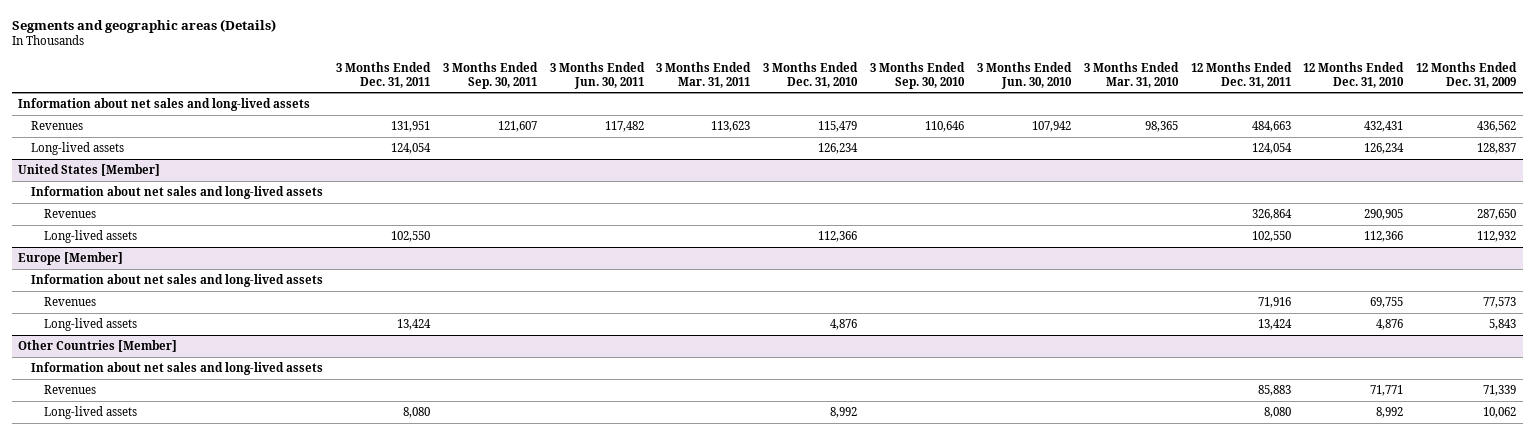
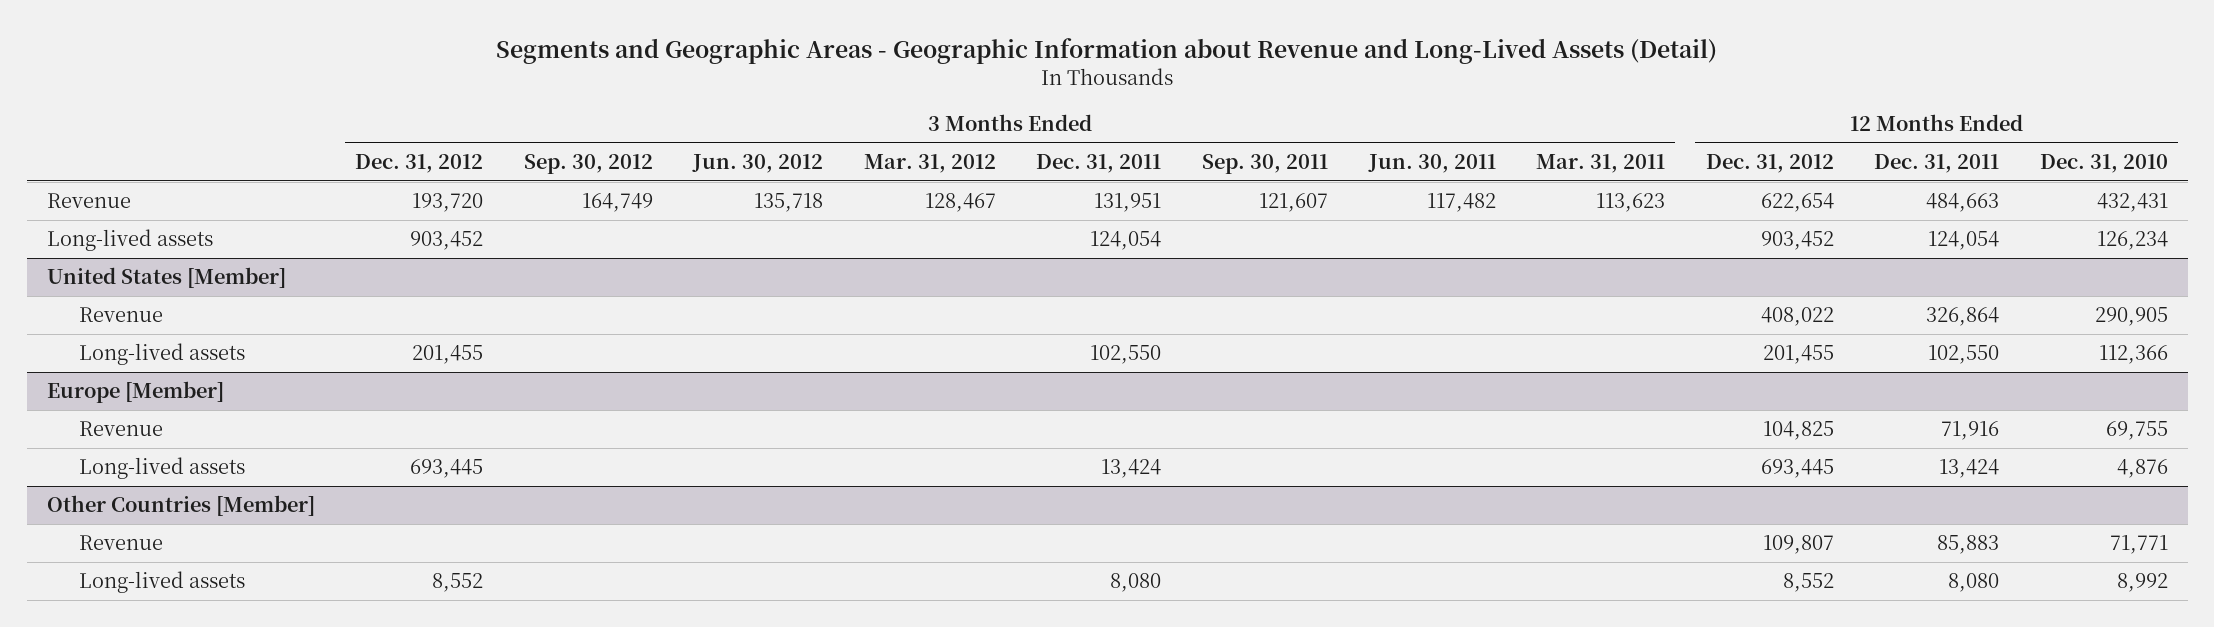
- Segments and geographic areas (Details)
+ Segments and Geographic Areas - Geographic Information about Revenue and Long-Lived Assets (Detail)
- | 3 Months Ended Dec. 31, 2011 | 3 Months Ended Sep. 30, 2011 | 3 Months Ended Jun. 30, 2011 | 3 Months Ended Mar. 31, 2011 | 3 Months Ended Dec. 31, 2010 | 3 Months Ended Sep. 30, 2010 | 3 Months Ended Jun. 30, 2010 | 3 Months Ended Mar. 31, 2010 | 12 Months Ended Dec. 31, 2011 | 12 Months Ended Dec. 31, 2010 | 12 Months Ended Dec. 31, 2009
+ | 3 Months Ended Dec. 31, 2012 | 3 Months Ended Sep. 30, 2012 | 3 Months Ended Jun. 30, 2012 | 3 Months Ended Mar. 31, 2012 | 3 Months Ended Dec. 31, 2011 | 3 Months Ended Sep. 30, 2011 | 3 Months Ended Jun. 30, 2011 | 3 Months Ended Mar. 31, 2011 | 12 Months Ended Dec. 31, 2012 | 12 Months Ended Dec. 31, 2011 | 12 Months Ended Dec. 31, 2010
- Information about net sales and long-lived assets
- Revenues | 131,951 | 121,607 | 117,482 | 113,623 | 115,479 | 110,646 | 107,942 | 98,365 | 484,663 | 432,431 | 436,562
+ Revenue | 193,720 | 164,749 | 135,718 | 128,467 | 131,951 | 121,607 | 117,482 | 113,623 | 622,654 | 484,663 | 432,431
@ United States [Member]
- Information about net sales and long-lived assets
- Revenues | | | | | | | | | 326,864 | 290,905 | 287,650
+ Revenue | | | | | | | | | 408,022 | 326,864 | 290,905
@ Europe [Member]
- Information about net sales and long-lived assets
- Revenues | | | | | | | | | 71,916 | 69,755 | 77,573
+ Revenue | | | | | | | | | 104,825 | 71,916 | 69,755
@ Other Countries [Member]
- Information about net sales and long-lived assets
- Revenues | | | | | | | | | 85,883 | 71,771 | 71,339
+ Revenue | | | | | | | | | 109,807 | 85,883 | 71,771

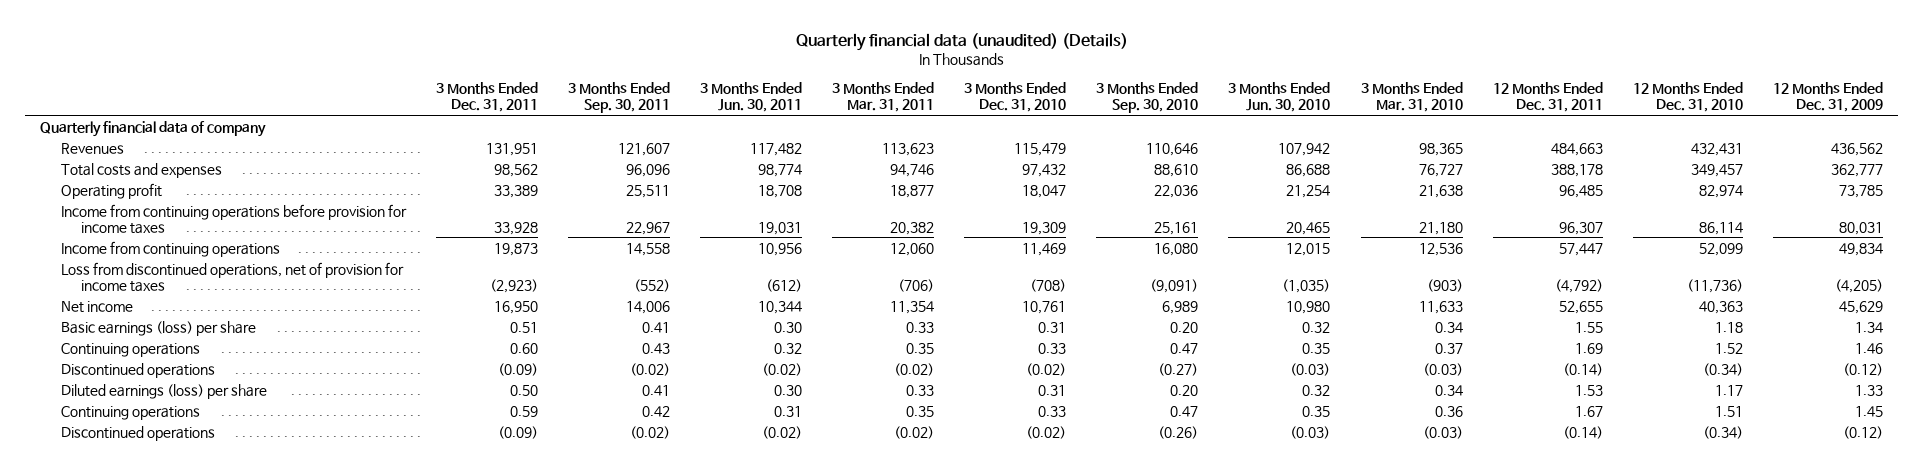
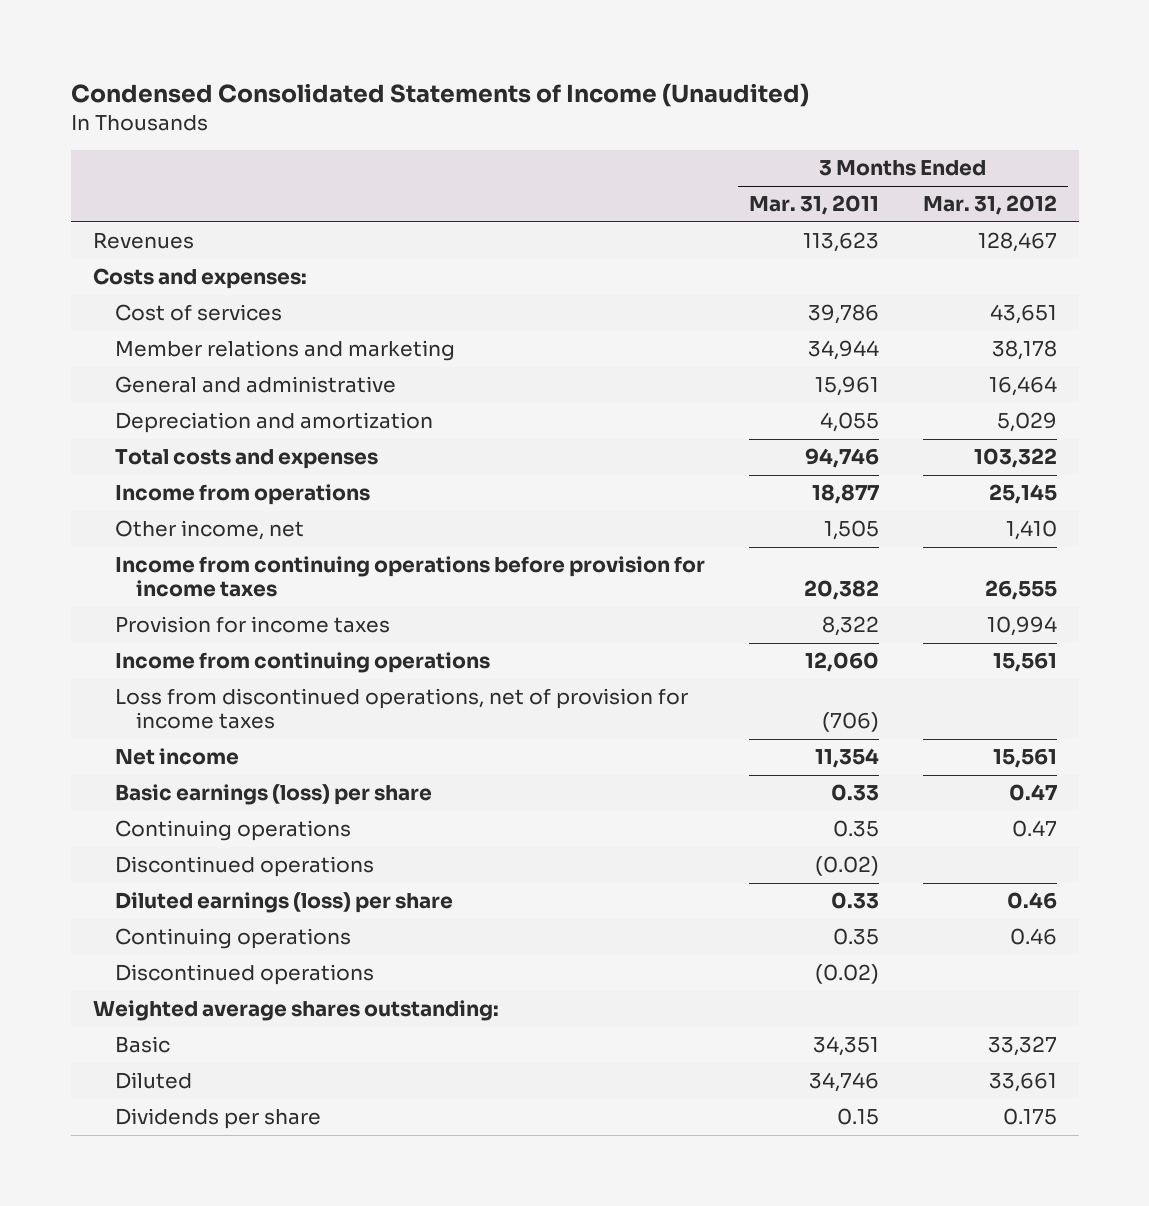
- Quarterly financial data (unaudited) (Details)
+ Condensed Consolidated Statements of Income (Unaudited)
- | 3 Months Ended Dec. 31, 2011 | 3 Months Ended Sep. 30, 2011 | 3 Months Ended Jun. 30, 2011 | 3 Months Ended Mar. 31, 2011 | 3 Months Ended Dec. 31, 2010 | 3 Months Ended Sep. 30, 2010 | 3 Months Ended Jun. 30, 2010 | 3 Months Ended Mar. 31, 2010 | 12 Months Ended Dec. 31, 2011 | 12 Months Ended Dec. 31, 2010 | 12 Months Ended Dec. 31, 2009
+ | 3 Months Ended Mar. 31, 2011 | 3 Months Ended Mar. 31, 2012
- Quarterly financial data of company
+ Costs and expenses:
+ Cost of services | 39,786 | 43,651
+ Member relations and marketing | 34,944 | 38,178
+ General and administrative | 15,961 | 16,464
+ Depreciation and amortization | 4,055 | 5,029
- Operating profit | 33,389 | 25,511 | 18,708 | 18,877 | 18,047 | 22,036 | 21,254 | 21,638 | 96,485 | 82,974 | 73,785
+ Income from operations | 18,877 | 25,145
+ Other income, net | 1,505 | 1,410
+ Provision for income taxes | 8,322 | 10,994
+ Weighted average shares outstanding:
+ Basic | 34,351 | 33,327
+ Diluted | 34,746 | 33,661
+ Dividends per share | 0.15 | 0.175

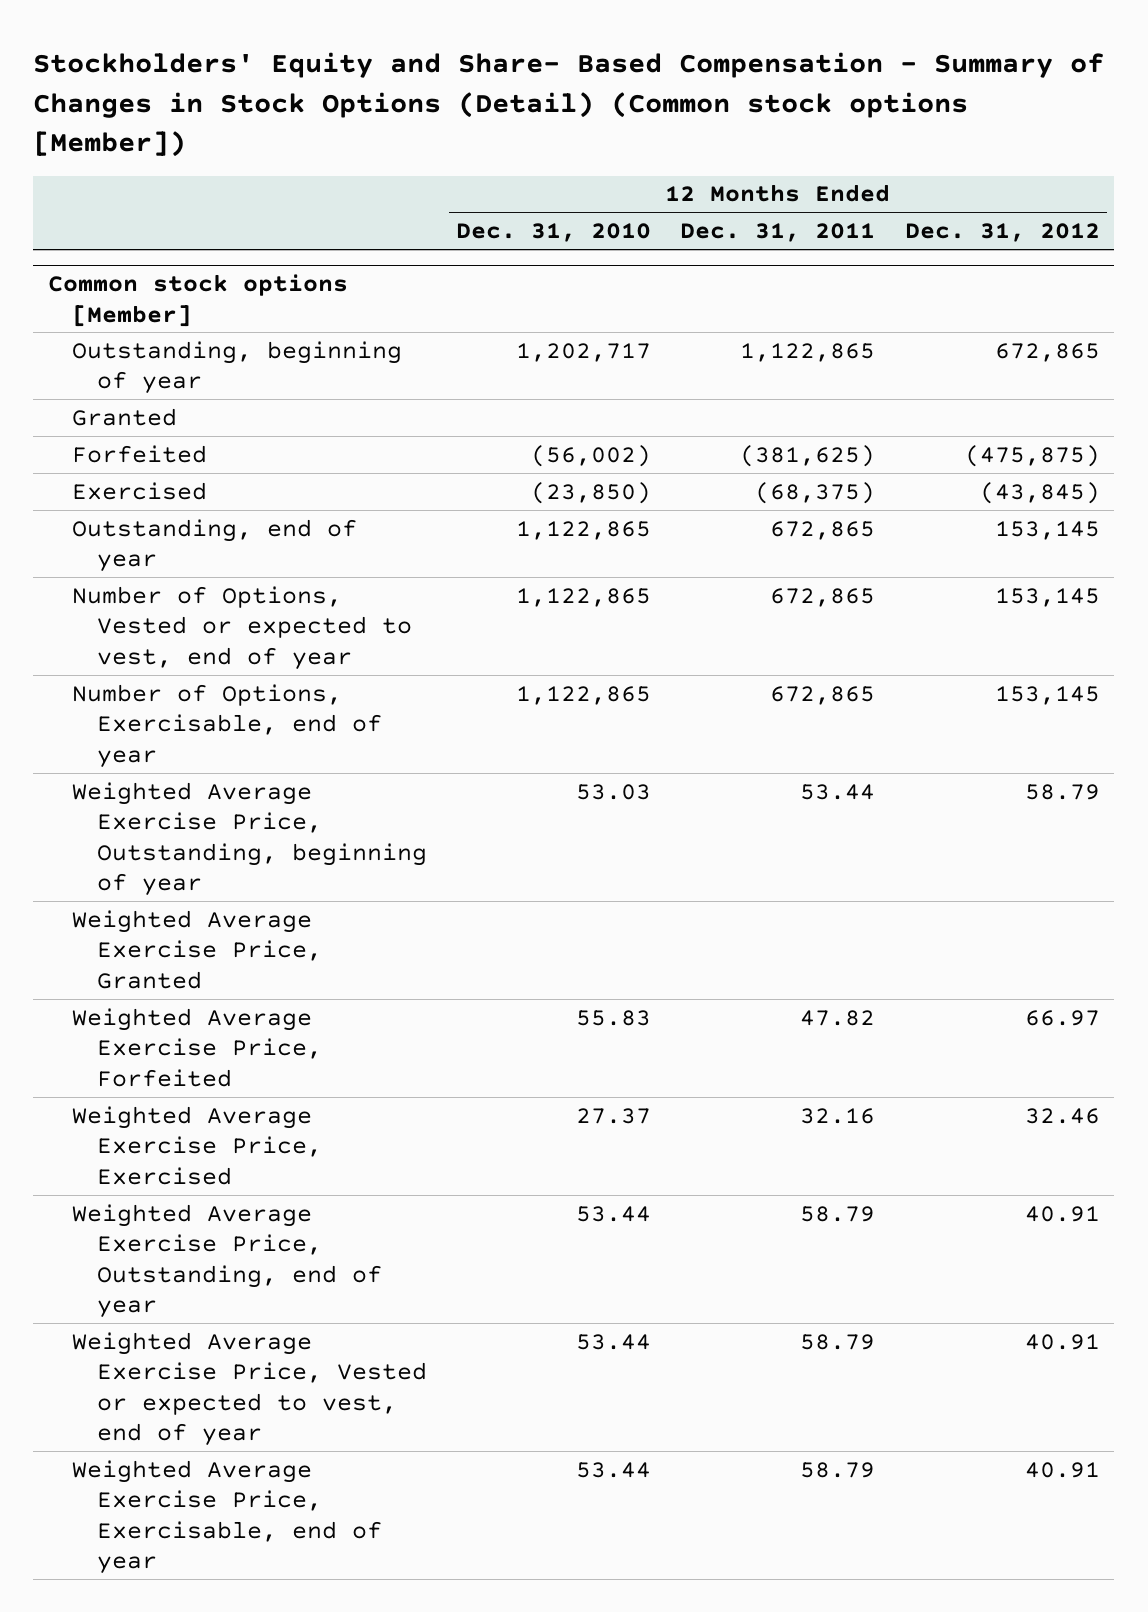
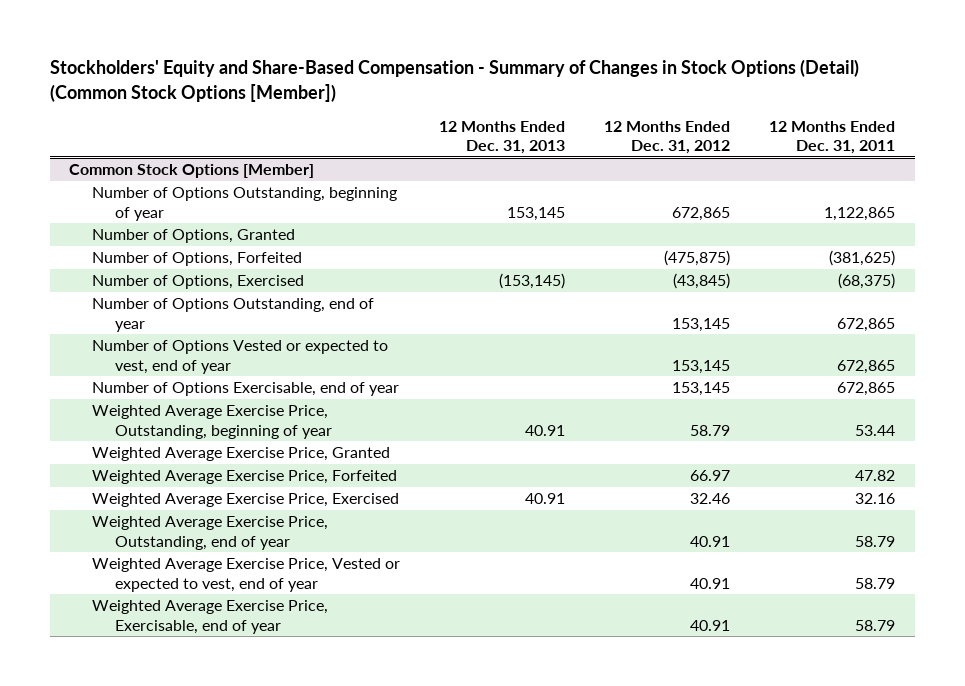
- Stockholders' Equity and Share- Based Compensation - Summary of Changes in Stock Options (Detail) (Common stock options [Member])
+ Stockholders' Equity and Share-Based Compensation - Summary of Changes in Stock Options (Detail) (Common Stock Options [Member])
- | 12 Months Ended Dec. 31, 2010 | 12 Months Ended Dec. 31, 2011 | 12 Months Ended Dec. 31, 2012
+ | 12 Months Ended Dec. 31, 2013 | 12 Months Ended Dec. 31, 2012 | 12 Months Ended Dec. 31, 2011
- Common stock options [Member]
- Outstanding, beginning of year | 1,202,717 | 1,122,865 | 672,865
- Granted
- Forfeited | (56,002) | (381,625) | (475,875)
- Exercised | (23,850) | (68,375) | (43,845)
- Outstanding, end of year | 1,122,865 | 672,865 | 153,145
- Number of Options, Vested or expected to vest, end of year | 1,122,865 | 672,865 | 153,145
- Number of Options, Exercisable, end of year | 1,122,865 | 672,865 | 153,145
+ Common Stock Options [Member]
+ Number of Options Outstanding, beginning of year | 153,145 | 672,865 | 1,122,865
+ Number of Options, Granted
+ Number of Options, Forfeited | | (475,875) | (381,625)
+ Number of Options, Exercised | (153,145) | (43,845) | (68,375)
+ Number of Options Outstanding, end of year | | 153,145 | 672,865
+ Number of Options Vested or expected to vest, end of year | | 153,145 | 672,865
+ Number of Options Exercisable, end of year | | 153,145 | 672,865

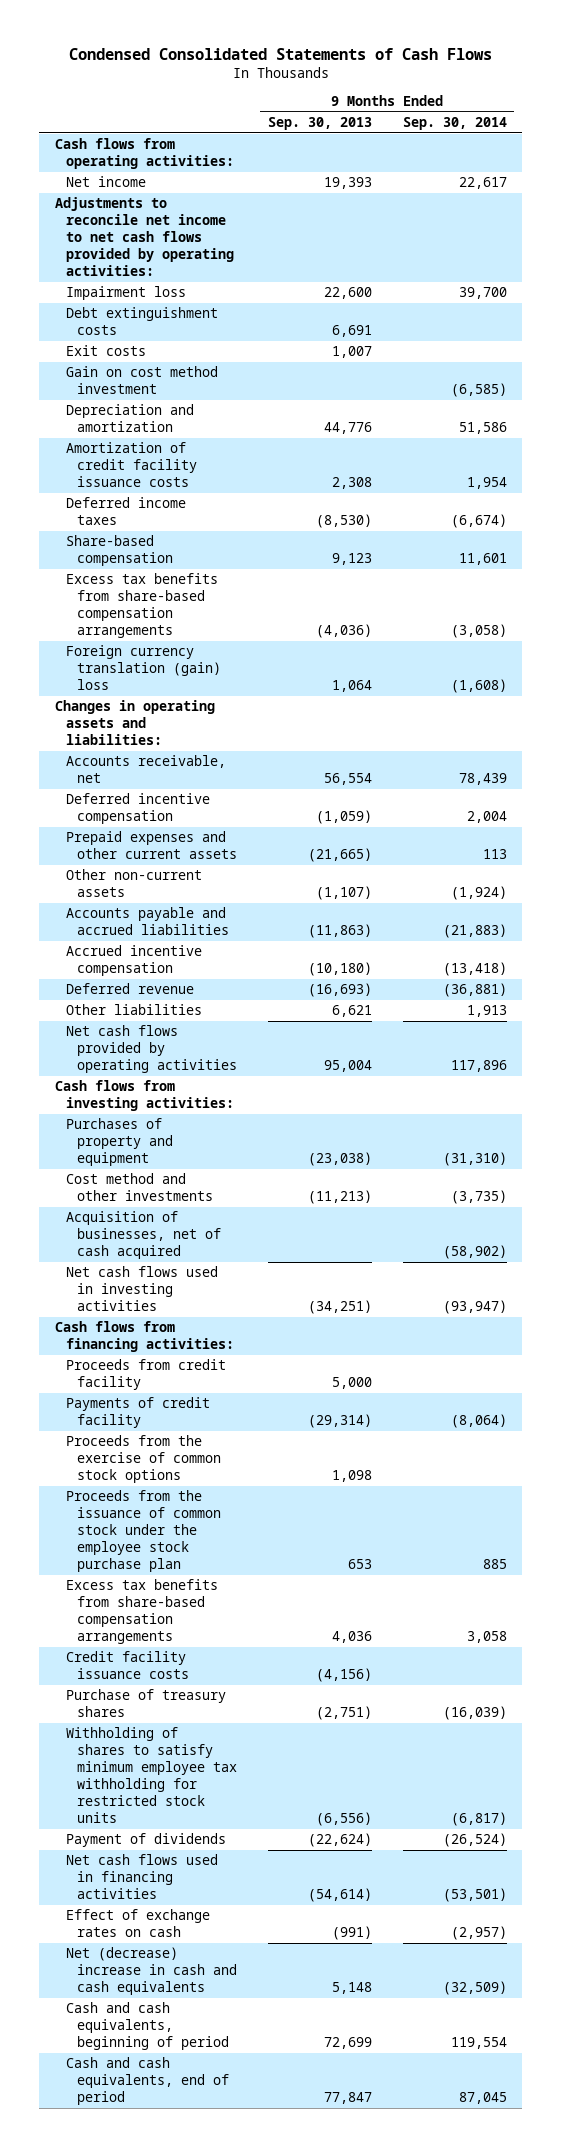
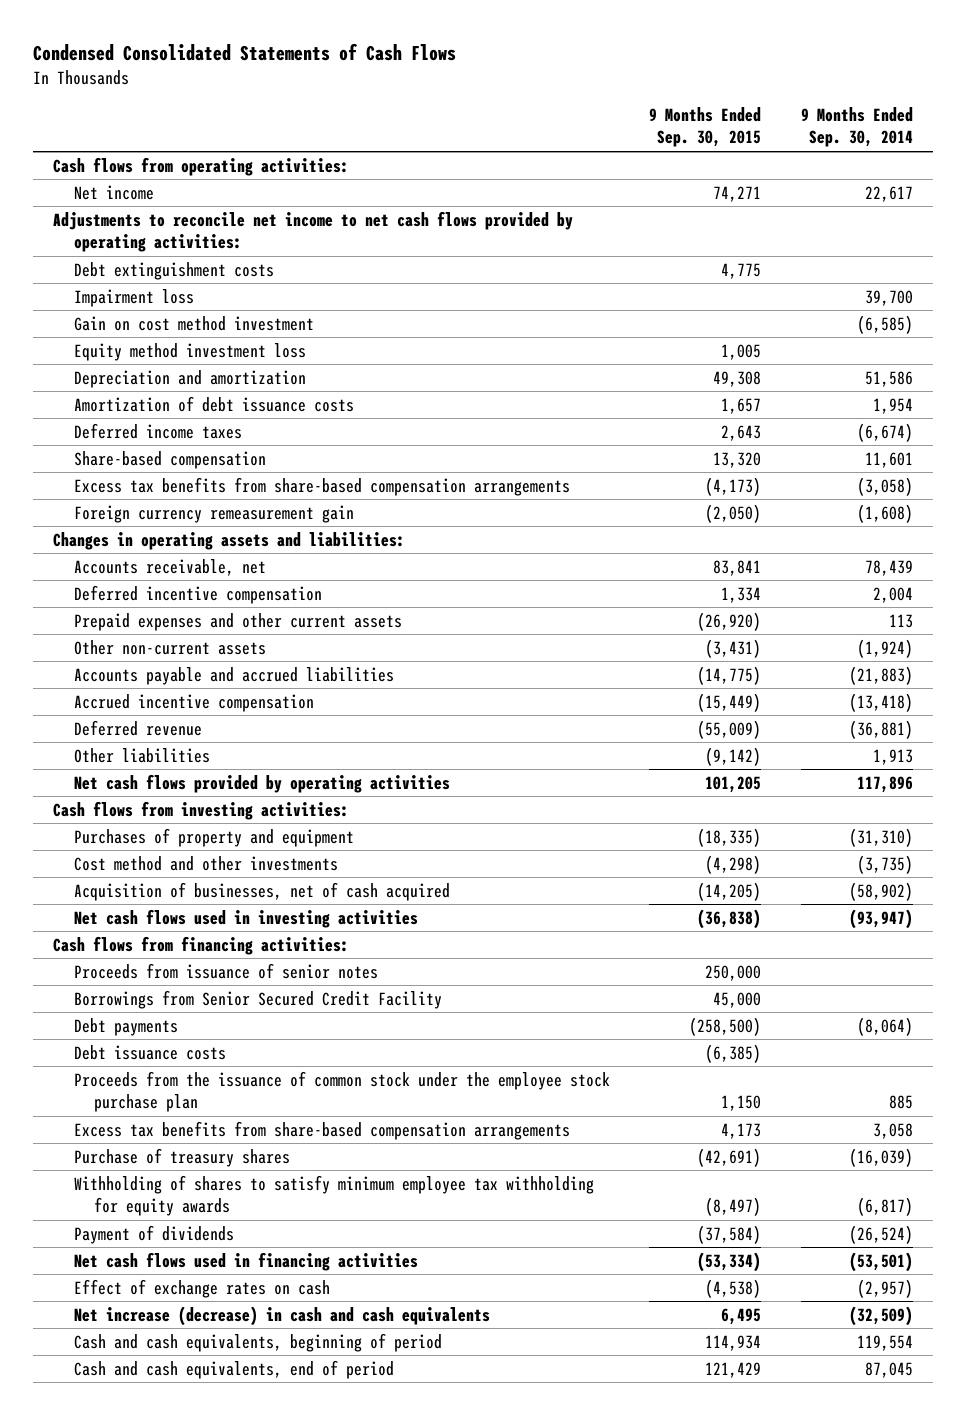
- | 9 Months Ended Sep. 30, 2013 | 9 Months Ended Sep. 30, 2014
+ | 9 Months Ended Sep. 30, 2015 | 9 Months Ended Sep. 30, 2014
- Exit costs | 1,007 |
moved down: Impairment loss | | 39,700
+ Equity method investment loss | 1,005 |
- Amortization of credit facility issuance costs | 2,308 | 1,954
+ Amortization of debt issuance costs | 1,657 | 1,954
- Foreign currency translation (gain) loss | 1,064 | (1,608)
+ Foreign currency remeasurement gain | (2,050) | (1,608)
- Proceeds from credit facility | 5,000 |
- Payments of credit facility | (29,314) | (8,064)
- Proceeds from the exercise of common stock options | 1,098 |
+ Proceeds from issuance of senior notes | 250,000 |
+ Borrowings from Senior Secured Credit Facility | 45,000 |
+ Debt payments | (258,500) | (8,064)
+ Debt issuance costs | (6,385) |
- Credit facility issuance costs | (4,156) |
- Withholding of shares to satisfy minimum employee tax withholding for restricted stock units | (6,556) | (6,817)
+ Withholding of shares to satisfy minimum employee tax withholding for equity awards | (8,497) | (6,817)
- Net (decrease) increase in cash and cash equivalents | 5,148 | (32,509)
+ Net increase (decrease) in cash and cash equivalents | 6,495 | (32,509)

